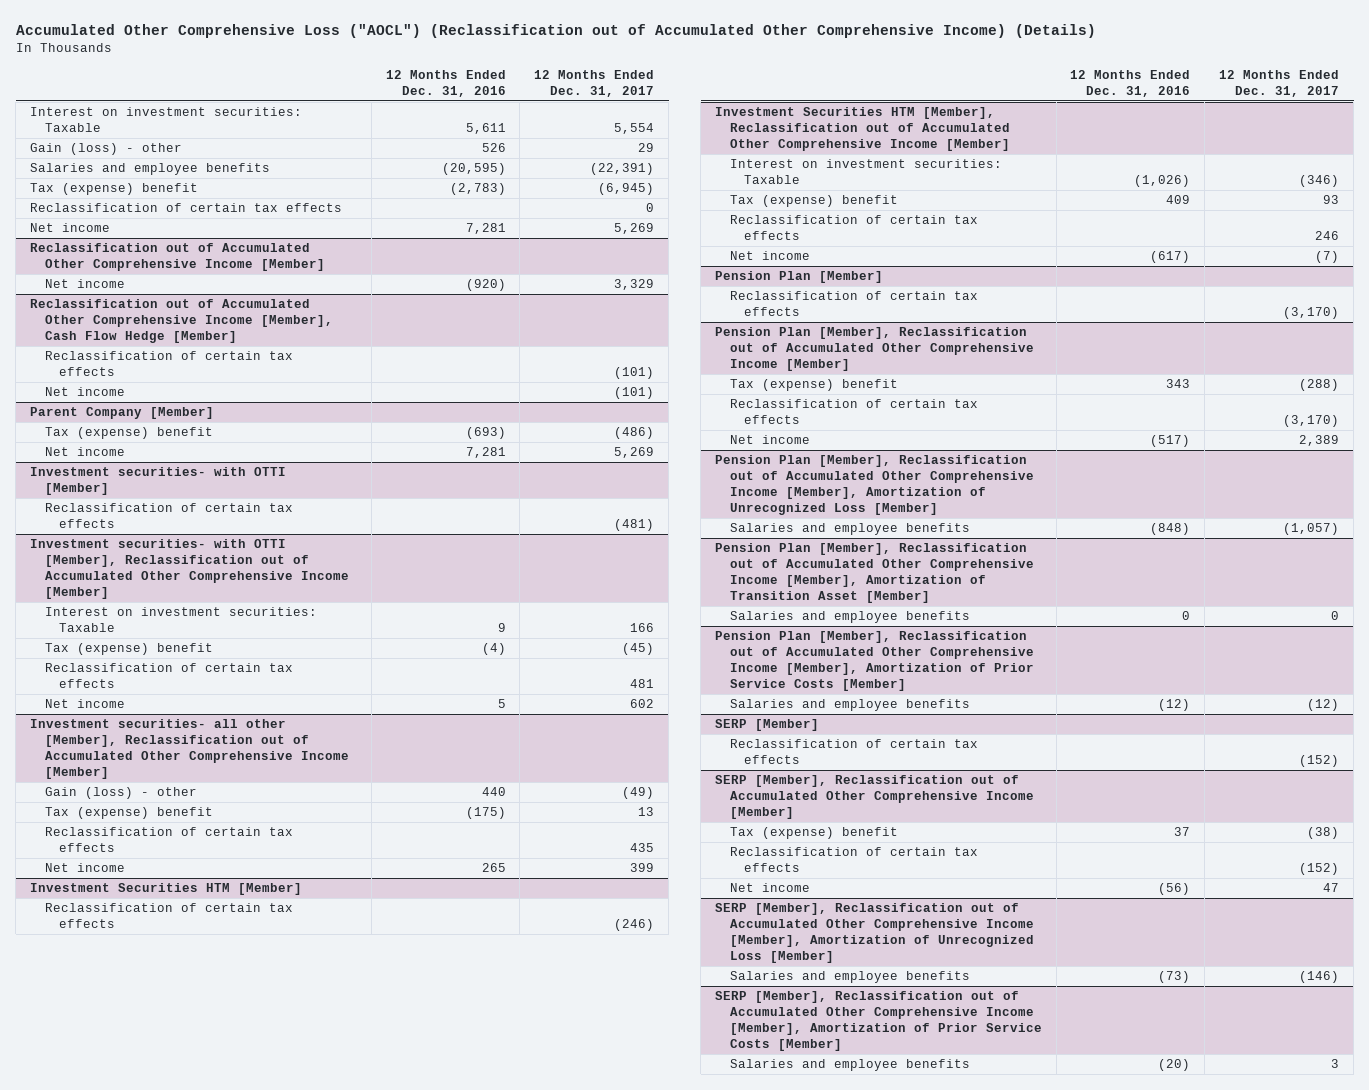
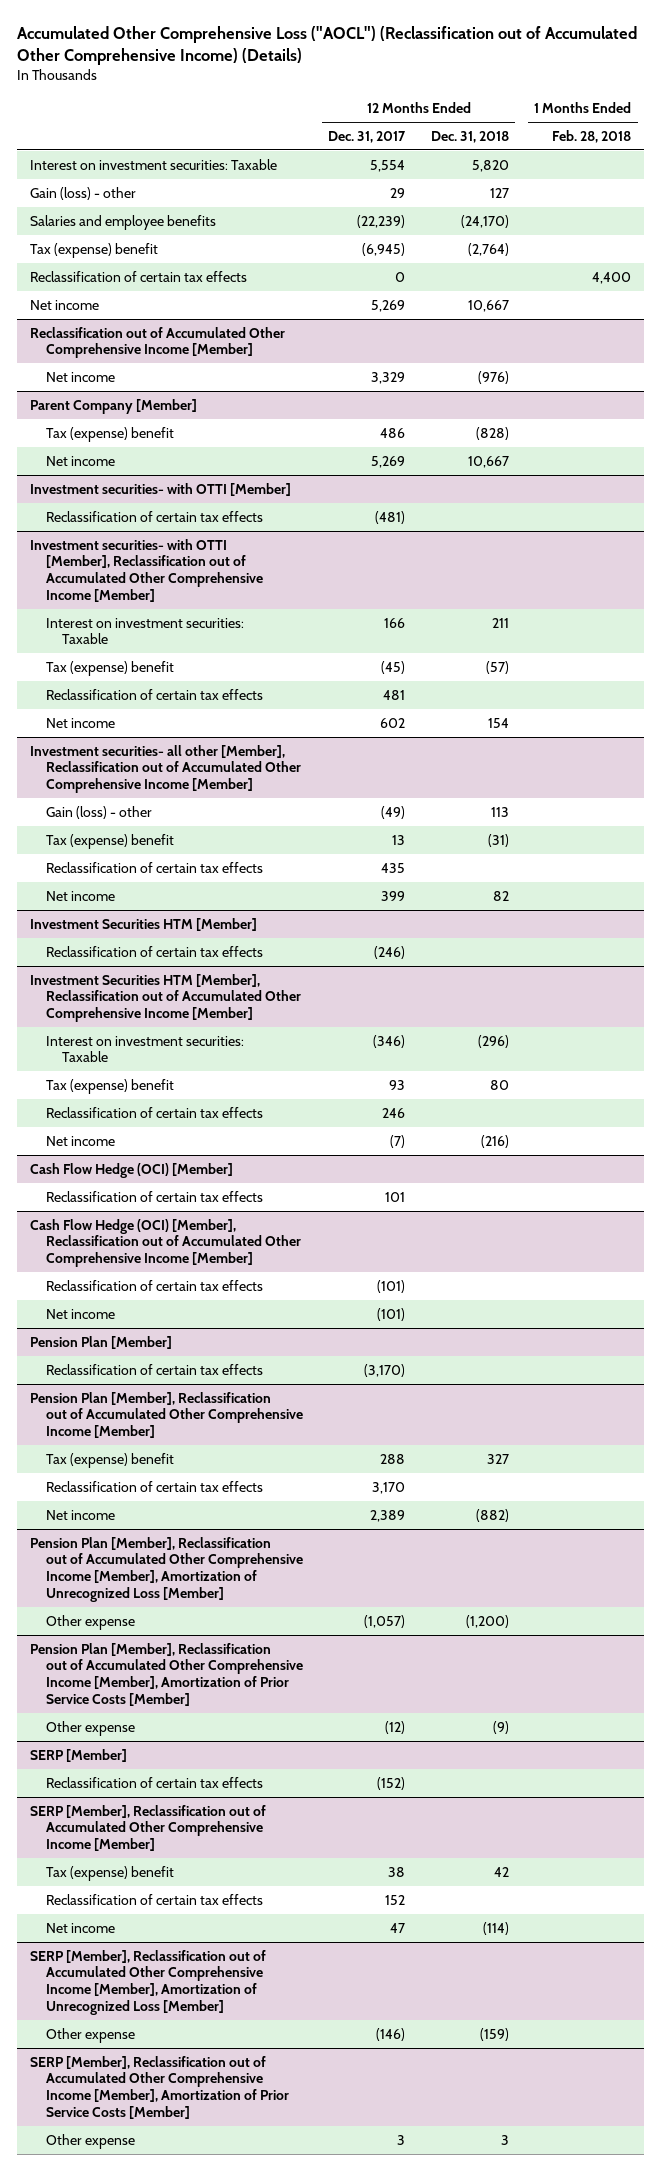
- | 12 Months Ended Dec. 31, 2016 | 12 Months Ended Dec. 31, 2017
+ | 12 Months Ended Dec. 31, 2017 | 12 Months Ended Dec. 31, 2018 | 1 Months Ended Feb. 28, 2018
- Salaries and employee benefits | (20,595) | (22,391)
+ Salaries and employee benefits | (22,239) | (24,170) |
- Reclassification out of Accumulated Other Comprehensive Income [Member], Cash Flow Hedge [Member]
- Reclassification of certain tax effects | | (101)
- Net income | | (101)
@ Parent Company [Member]
- Tax (expense) benefit | (693) | (486)
+ Tax (expense) benefit | 486 | (828) |
+ Cash Flow Hedge (OCI) [Member]
+ Reclassification of certain tax effects | 101 | |
+ Cash Flow Hedge (OCI) [Member], Reclassification out of Accumulated Other Comprehensive Income [Member]
+ Reclassification of certain tax effects | (101) | |
+ Net income | (101) | |
@ Pension Plan [Member], Reclassification out of Accumulated Other Comprehensive Income [Member]
- Tax (expense) benefit | 343 | (288)
- Reclassification of certain tax effects | | (3,170)
+ Tax (expense) benefit | 288 | 327 |
+ Reclassification of certain tax effects | 3,170 | |
@ Pension Plan [Member], Reclassification out of Accumulated Other Comprehensive Income [Member], Amortization of Unrecognized Loss [Member]
- Salaries and employee benefits | (848) | (1,057)
- Pension Plan [Member], Reclassification out of Accumulated Other Comprehensive Income [Member], Amortization of Transition Asset [Member]
- Salaries and employee benefits | 0 | 0
@ Pension Plan [Member], Reclassification out of Accumulated Other Comprehensive Income [Member], Amortization of Unrecognized Loss [Member]
+ Other expense | (1,057) | (1,200) |
@ Pension Plan [Member], Reclassification out of Accumulated Other Comprehensive Income [Member], Amortization of Prior Service Costs [Member]
- Salaries and employee benefits | (12) | (12)
+ Other expense | (12) | (9) |
@ SERP [Member], Reclassification out of Accumulated Other Comprehensive Income [Member]
- Tax (expense) benefit | 37 | (38)
- Reclassification of certain tax effects | | (152)
+ Tax (expense) benefit | 38 | 42 |
+ Reclassification of certain tax effects | 152 | |
@ SERP [Member], Reclassification out of Accumulated Other Comprehensive Income [Member], Amortization of Unrecognized Loss [Member]
- Salaries and employee benefits | (73) | (146)
+ Other expense | (146) | (159) |
@ SERP [Member], Reclassification out of Accumulated Other Comprehensive Income [Member], Amortization of Prior Service Costs [Member]
- Salaries and employee benefits | (20) | 3
+ Other expense | 3 | 3 |

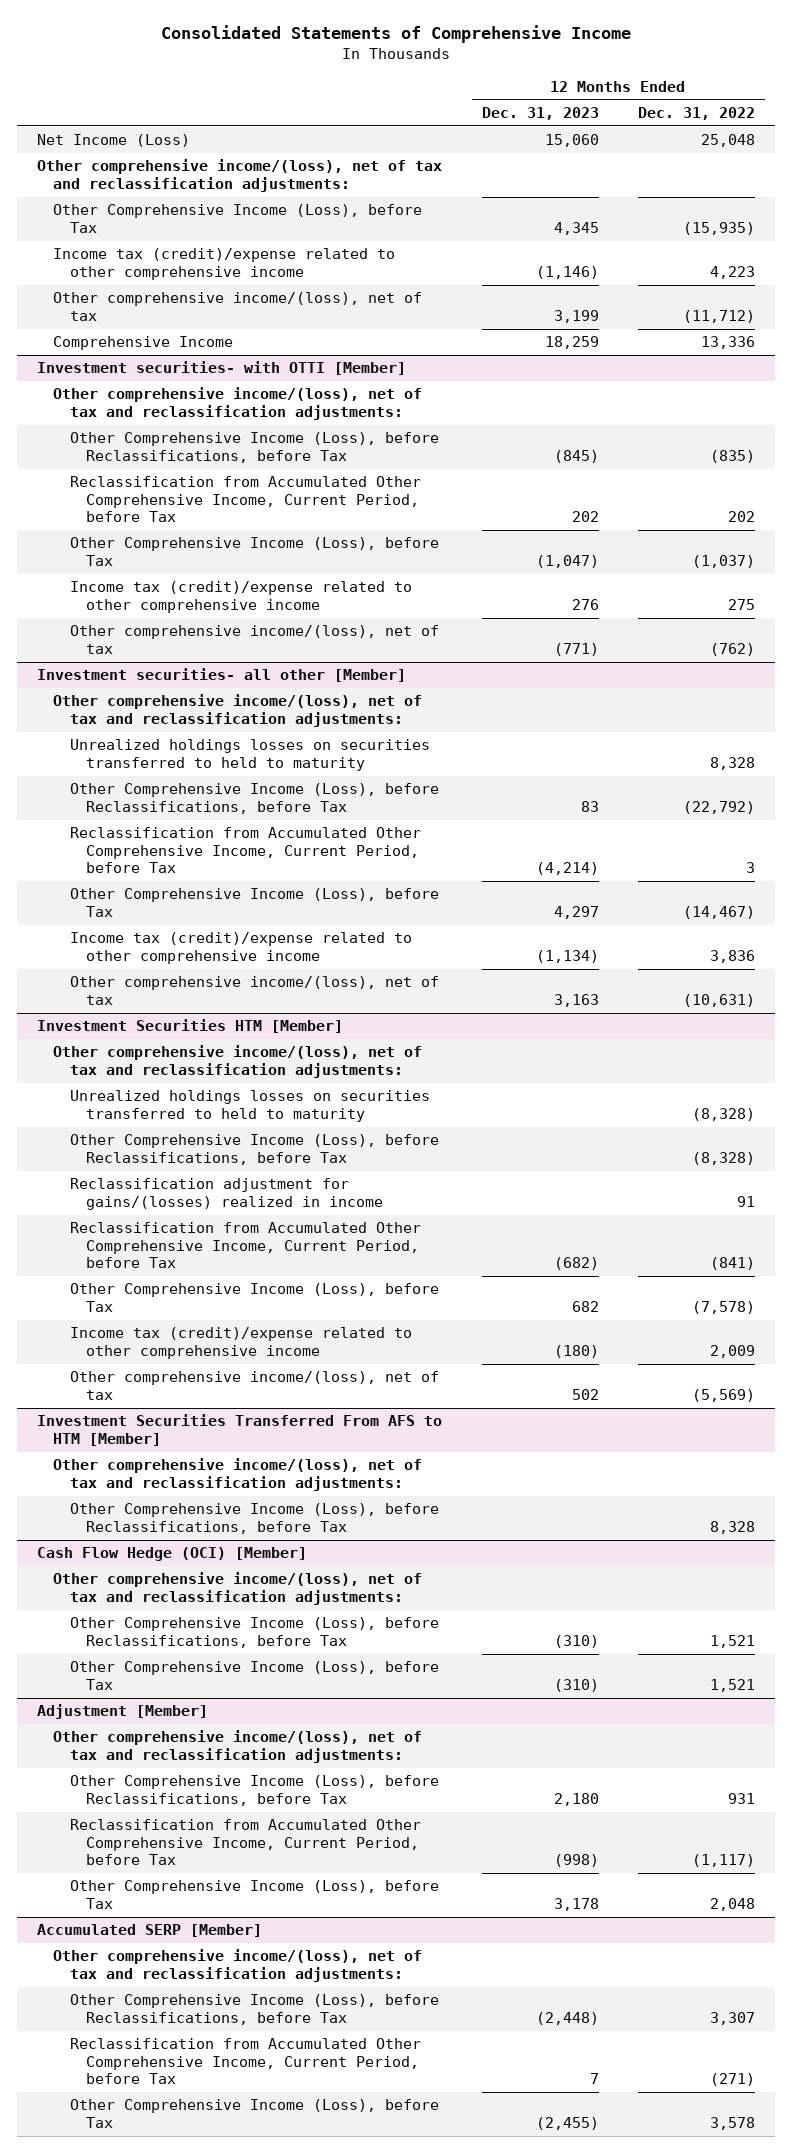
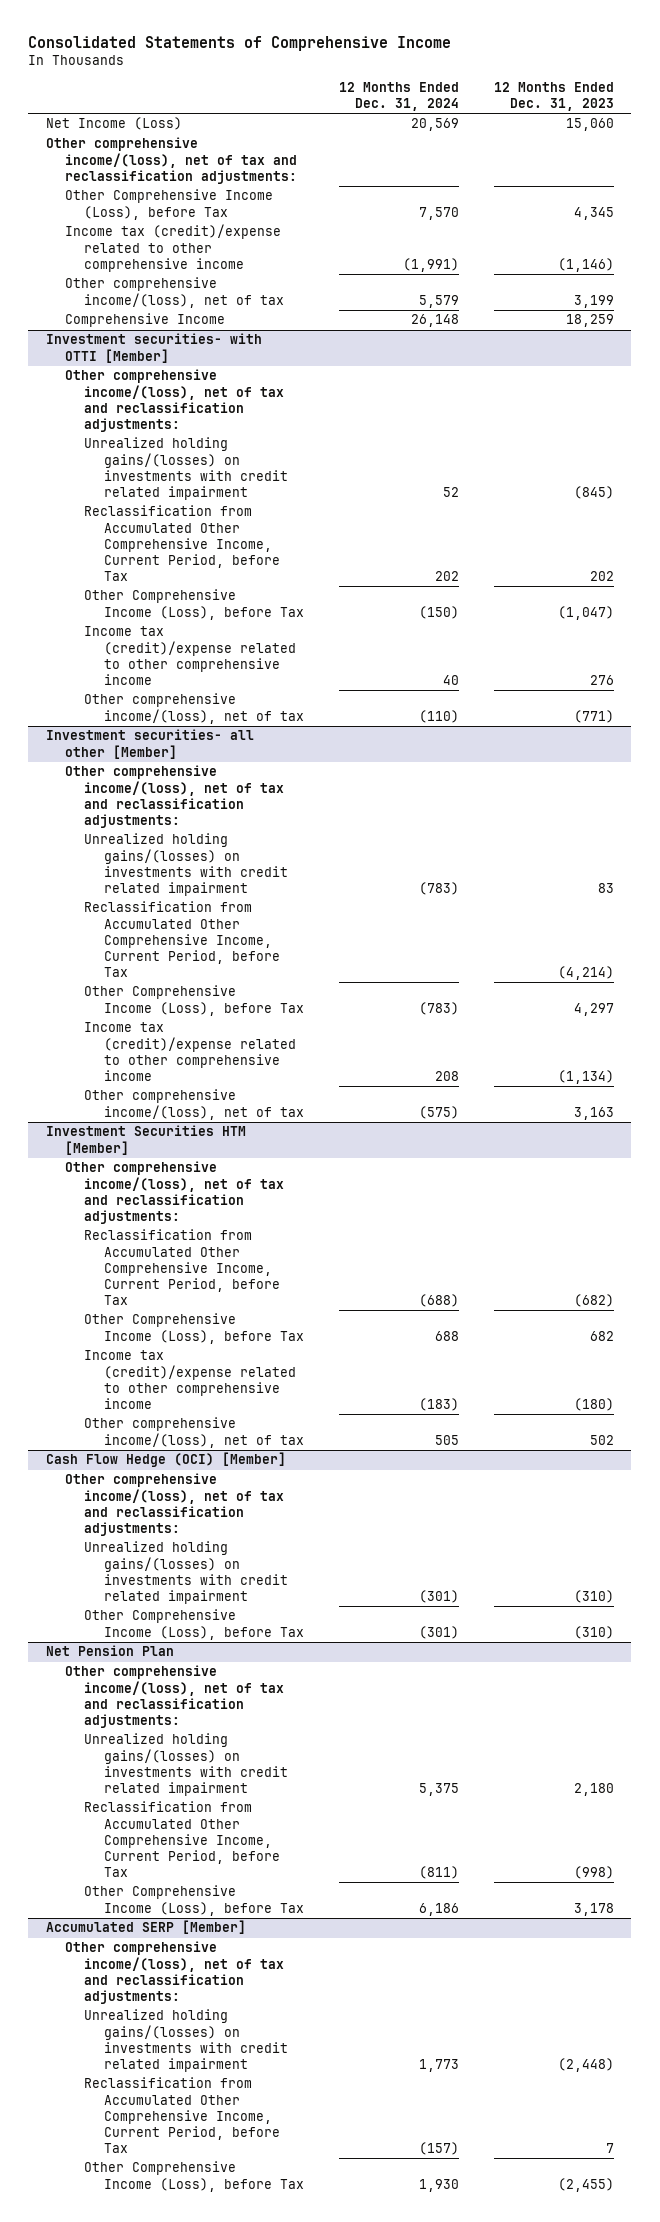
- | 12 Months Ended Dec. 31, 2023 | 12 Months Ended Dec. 31, 2022
+ | 12 Months Ended Dec. 31, 2024 | 12 Months Ended Dec. 31, 2023
@ Investment securities- with OTTI [Member]
- Other Comprehensive Income (Loss), before Reclassifications, before Tax | (845) | (835)
+ Unrealized holding gains/(losses) on investments with credit related impairment | 52 | (845)
@ Investment securities- all other [Member]
- Unrealized holdings losses on securities transferred to held to maturity | | 8,328
- Other Comprehensive Income (Loss), before Reclassifications, before Tax | 83 | (22,792)
+ Unrealized holding gains/(losses) on investments with credit related impairment | (783) | 83
@ Investment Securities HTM [Member]
- Unrealized holdings losses on securities transferred to held to maturity | | (8,328)
- Other Comprehensive Income (Loss), before Reclassifications, before Tax | | (8,328)
- Reclassification adjustment for gains/(losses) realized in income | | 91
- Investment Securities Transferred From AFS to HTM [Member]
- Other comprehensive income/(loss), net of tax and reclassification adjustments:
- Other Comprehensive Income (Loss), before Reclassifications, before Tax | | 8,328
@ Cash Flow Hedge (OCI) [Member]
- Other Comprehensive Income (Loss), before Reclassifications, before Tax | (310) | 1,521
+ Unrealized holding gains/(losses) on investments with credit related impairment | (301) | (310)
- Adjustment [Member]
+ Net Pension Plan
- Other Comprehensive Income (Loss), before Reclassifications, before Tax | 2,180 | 931
+ Unrealized holding gains/(losses) on investments with credit related impairment | 5,375 | 2,180
@ Accumulated SERP [Member]
- Other Comprehensive Income (Loss), before Reclassifications, before Tax | (2,448) | 3,307
+ Unrealized holding gains/(losses) on investments with credit related impairment | 1,773 | (2,448)

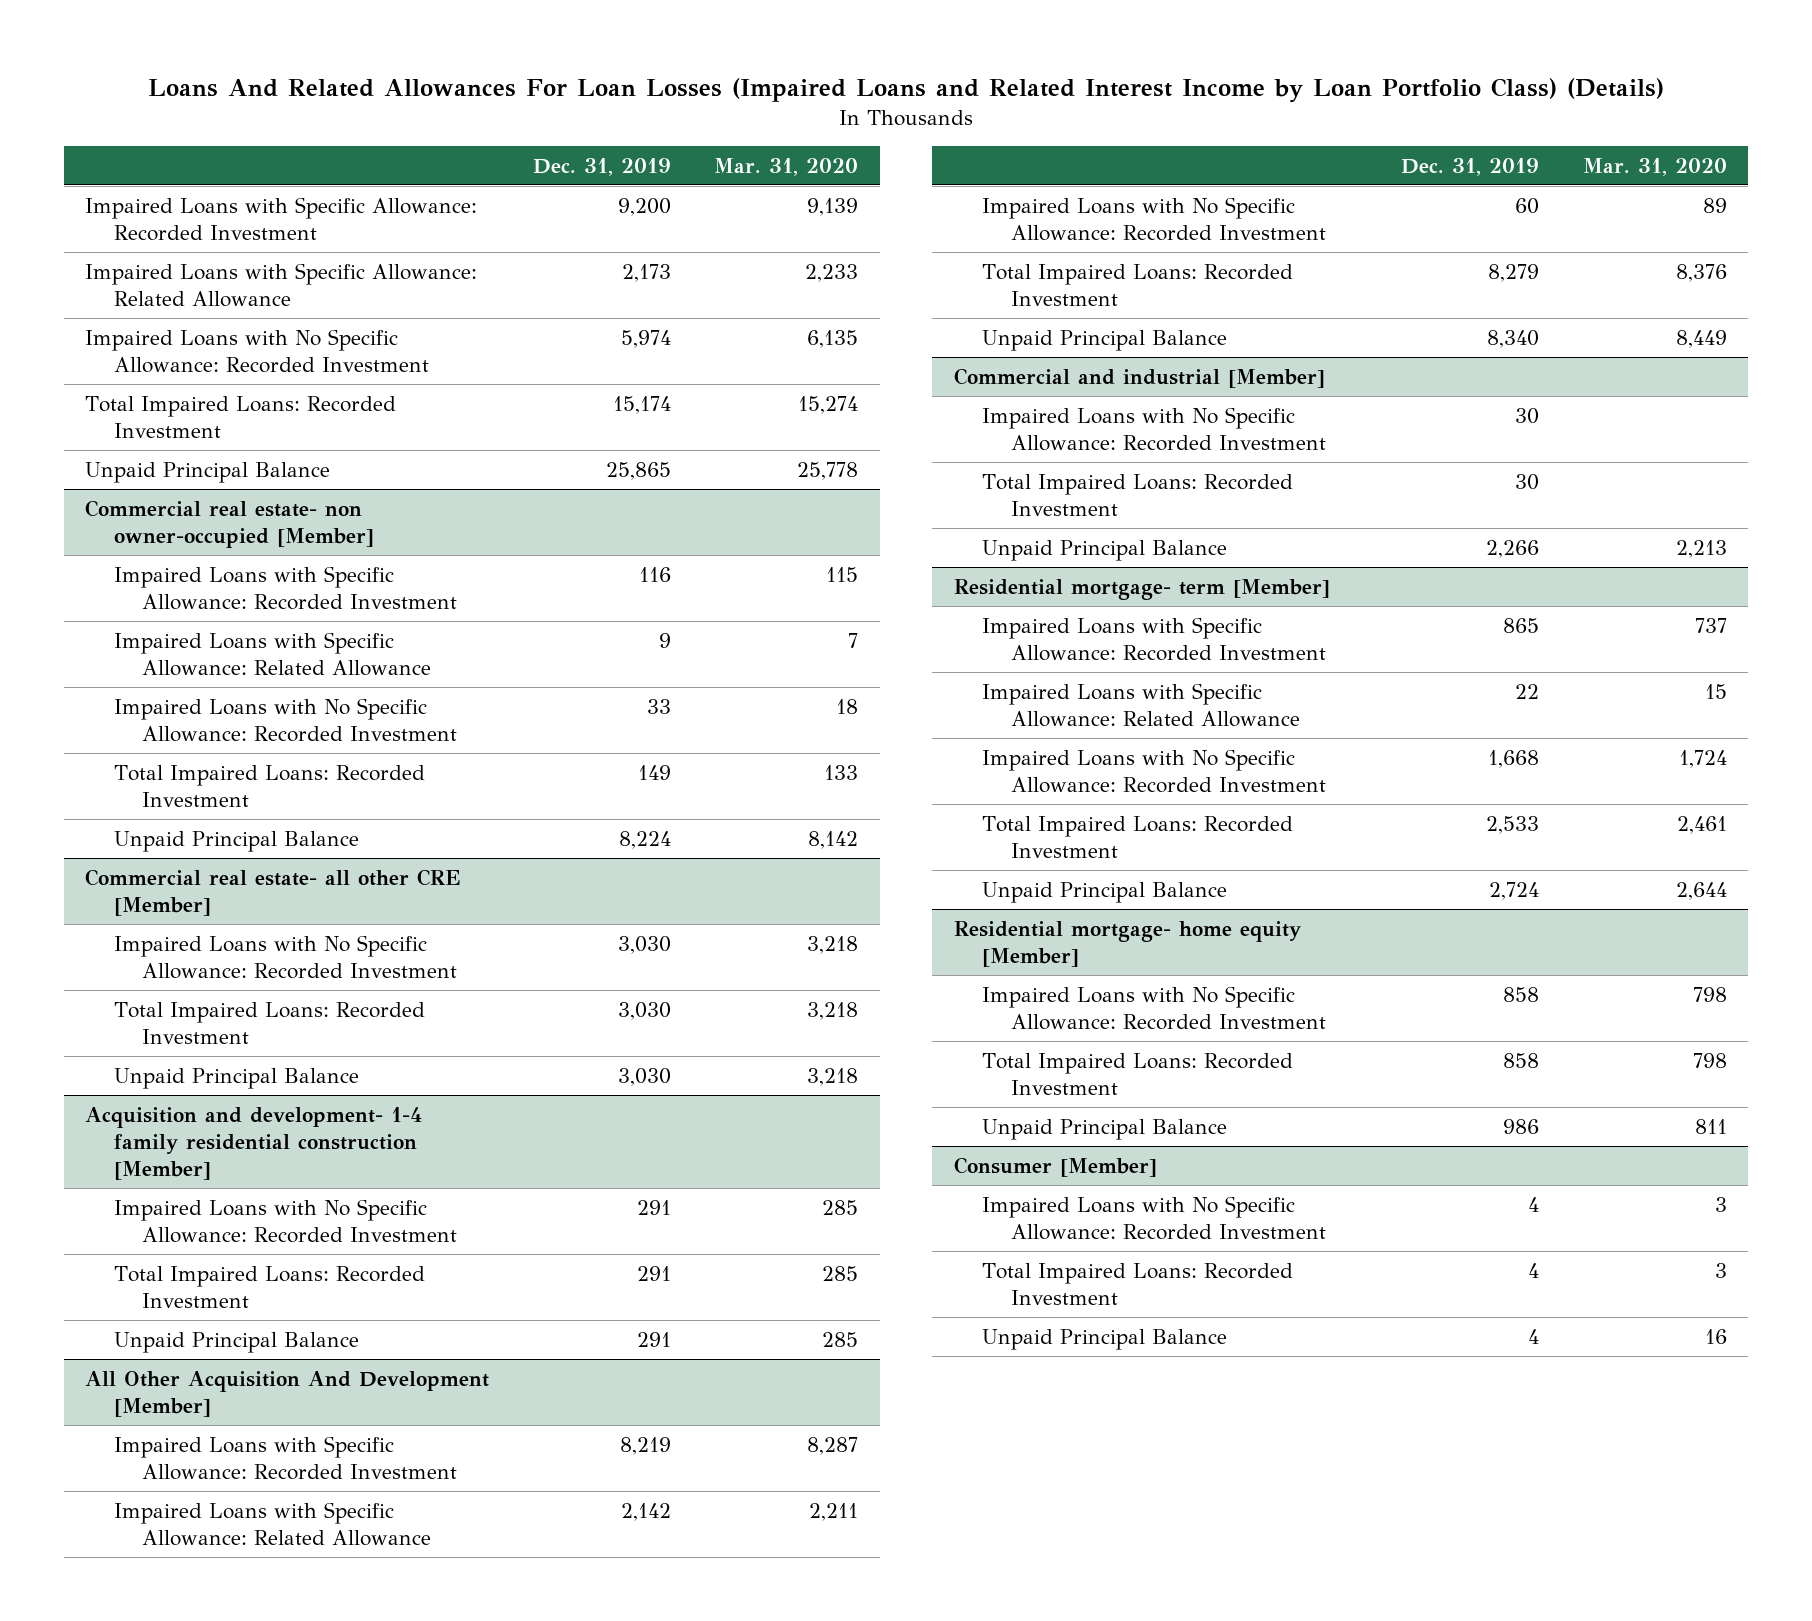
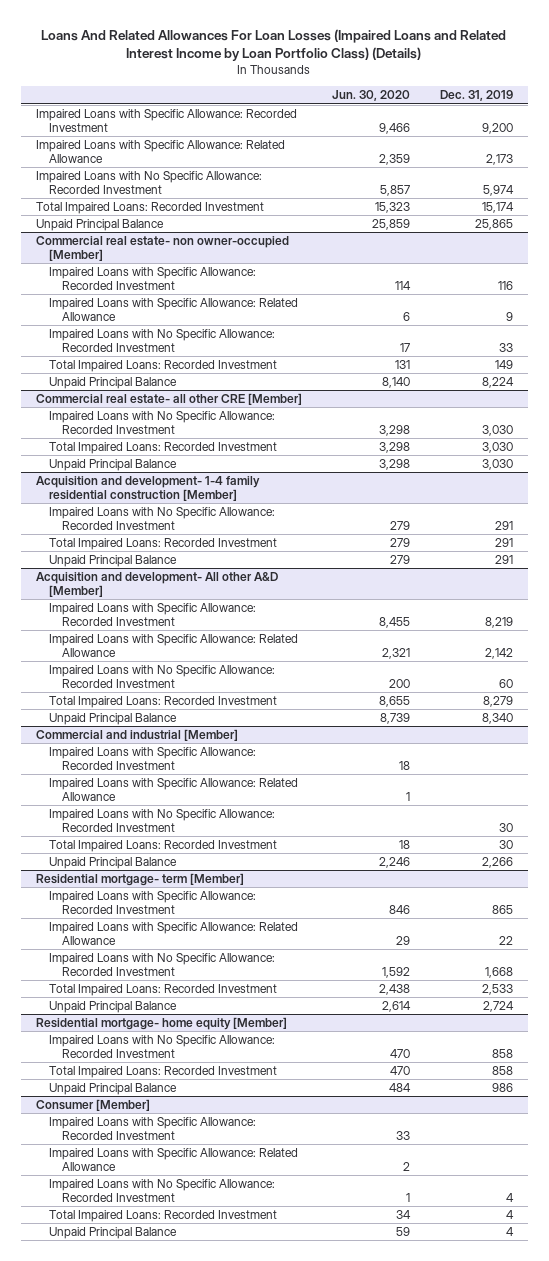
- | Dec. 31, 2019 | Mar. 31, 2020
+ | Jun. 30, 2020 | Dec. 31, 2019
- All Other Acquisition And Development [Member]
+ Acquisition and development- All other A&D [Member]
@ Commercial and industrial [Member]
+ Impaired Loans with Specific Allowance: Recorded Investment | 18 |
+ Impaired Loans with Specific Allowance: Related Allowance | 1 |
@ Consumer [Member]
+ Impaired Loans with Specific Allowance: Recorded Investment | 33 |
+ Impaired Loans with Specific Allowance: Related Allowance | 2 |

